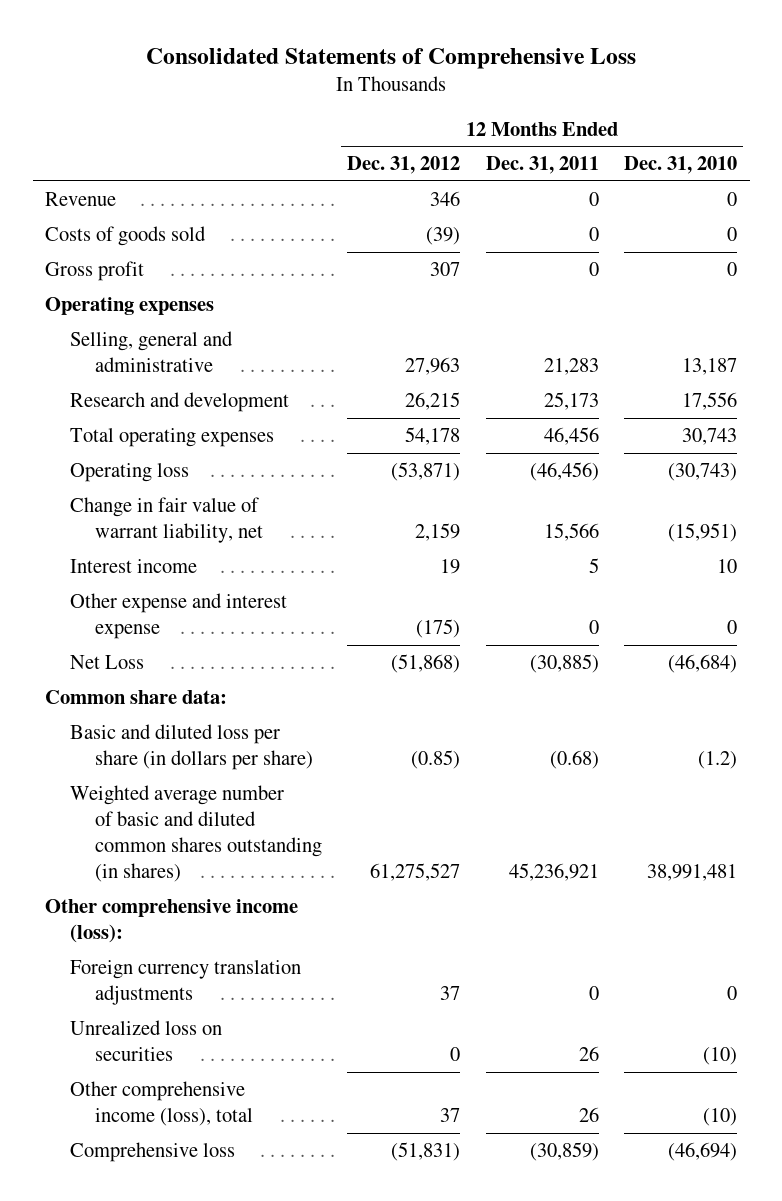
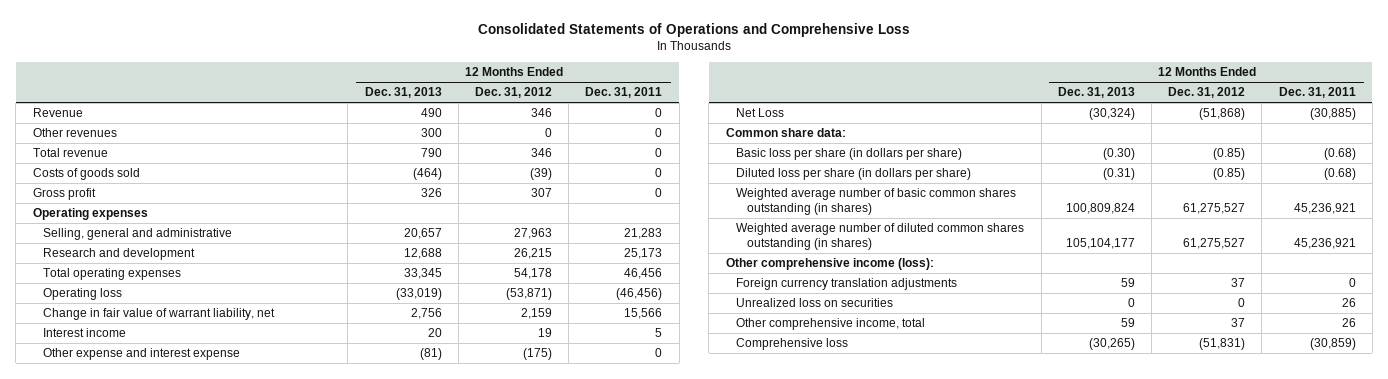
- Consolidated Statements of Comprehensive Loss
+ Consolidated Statements of Operations and Comprehensive Loss
- | 12 Months Ended Dec. 31, 2012 | 12 Months Ended Dec. 31, 2011 | 12 Months Ended Dec. 31, 2010
+ | 12 Months Ended Dec. 31, 2013 | 12 Months Ended Dec. 31, 2012 | 12 Months Ended Dec. 31, 2011
+ Other revenues | 300 | 0 | 0
+ Total revenue | 790 | 346 | 0
- Basic and diluted loss per share (in dollars per share) | (0.85) | (0.68) | (1.2)
- Weighted average number of basic and diluted common shares outstanding (in shares) | 61,275,527 | 45,236,921 | 38,991,481
+ Basic loss per share (in dollars per share) | (0.30) | (0.85) | (0.68)
+ Diluted loss per share (in dollars per share) | (0.31) | (0.85) | (0.68)
+ Weighted average number of basic common shares outstanding (in shares) | 100,809,824 | 61,275,527 | 45,236,921
+ Weighted average number of diluted common shares outstanding (in shares) | 105,104,177 | 61,275,527 | 45,236,921
- Other comprehensive income (loss), total | 37 | 26 | (10)
+ Other comprehensive income, total | 59 | 37 | 26

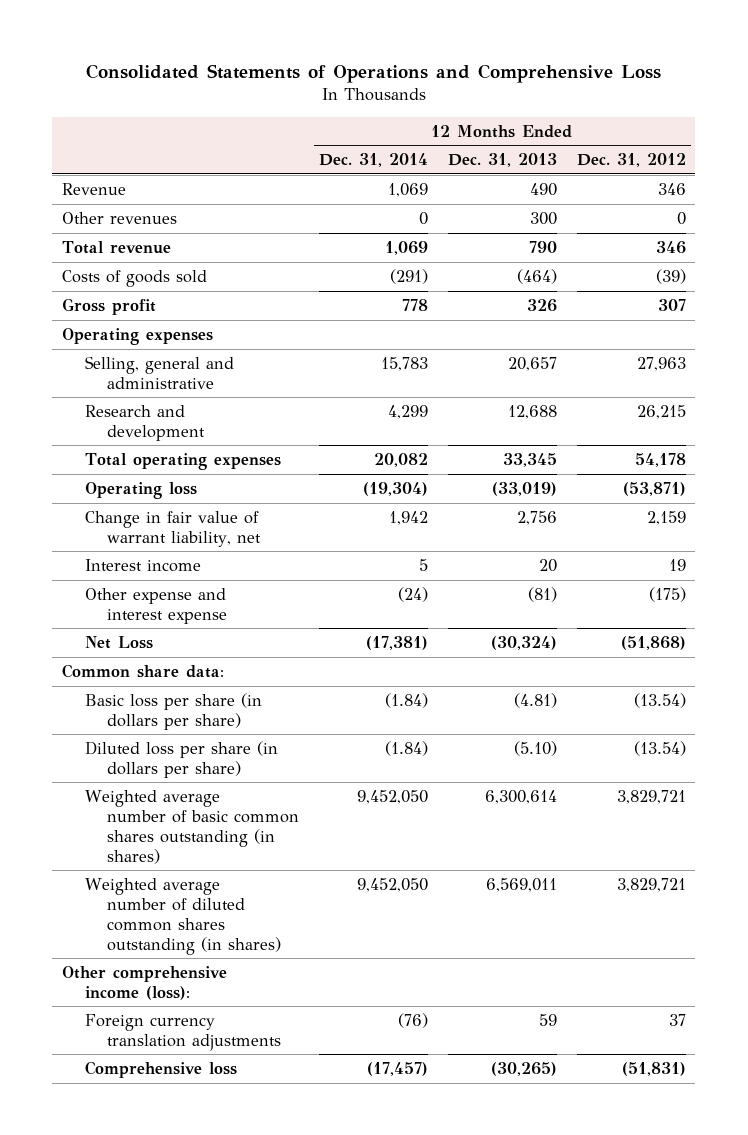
- | 12 Months Ended Dec. 31, 2013 | 12 Months Ended Dec. 31, 2012 | 12 Months Ended Dec. 31, 2011
+ | 12 Months Ended Dec. 31, 2014 | 12 Months Ended Dec. 31, 2013 | 12 Months Ended Dec. 31, 2012
- Basic loss per share (in dollars per share) | (0.30) | (0.85) | (0.68)
- Diluted loss per share (in dollars per share) | (0.31) | (0.85) | (0.68)
- Weighted average number of basic common shares outstanding (in shares) | 100,809,824 | 61,275,527 | 45,236,921
- Weighted average number of diluted common shares outstanding (in shares) | 105,104,177 | 61,275,527 | 45,236,921
+ Basic loss per share (in dollars per share) | (1.84) | (4.81) | (13.54)
+ Diluted loss per share (in dollars per share) | (1.84) | (5.10) | (13.54)
+ Weighted average number of basic common shares outstanding (in shares) | 9,452,050 | 6,300,614 | 3,829,721
+ Weighted average number of diluted common shares outstanding (in shares) | 9,452,050 | 6,569,011 | 3,829,721
- Unrealized loss on securities | 0 | 0 | 26
- Other comprehensive income, total | 59 | 37 | 26

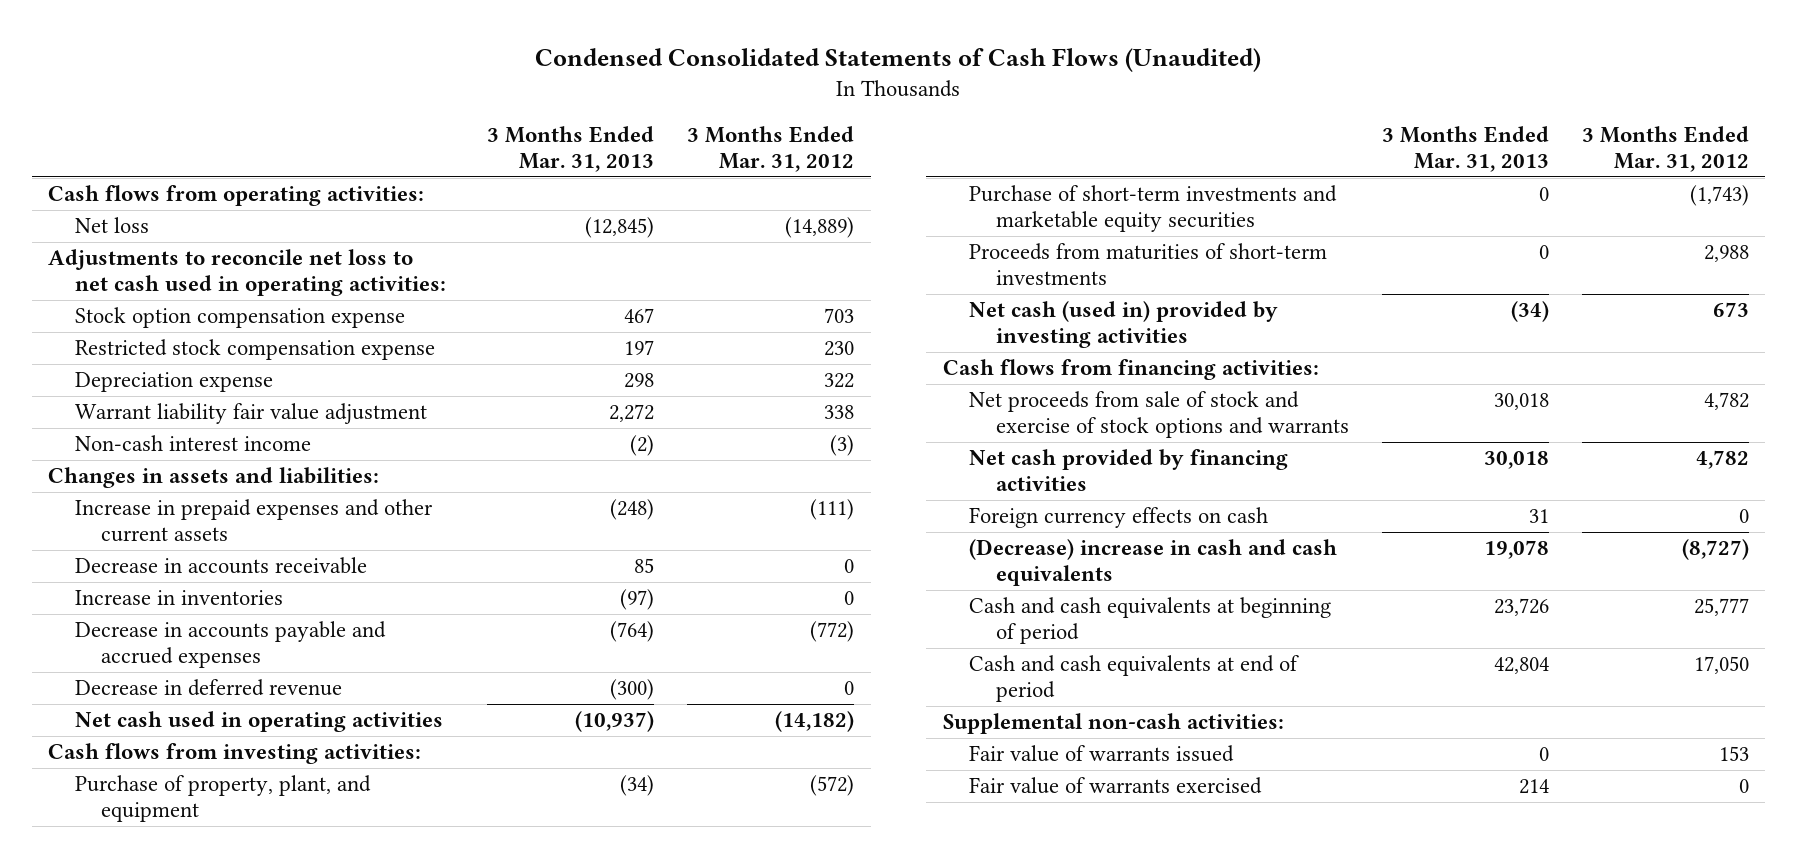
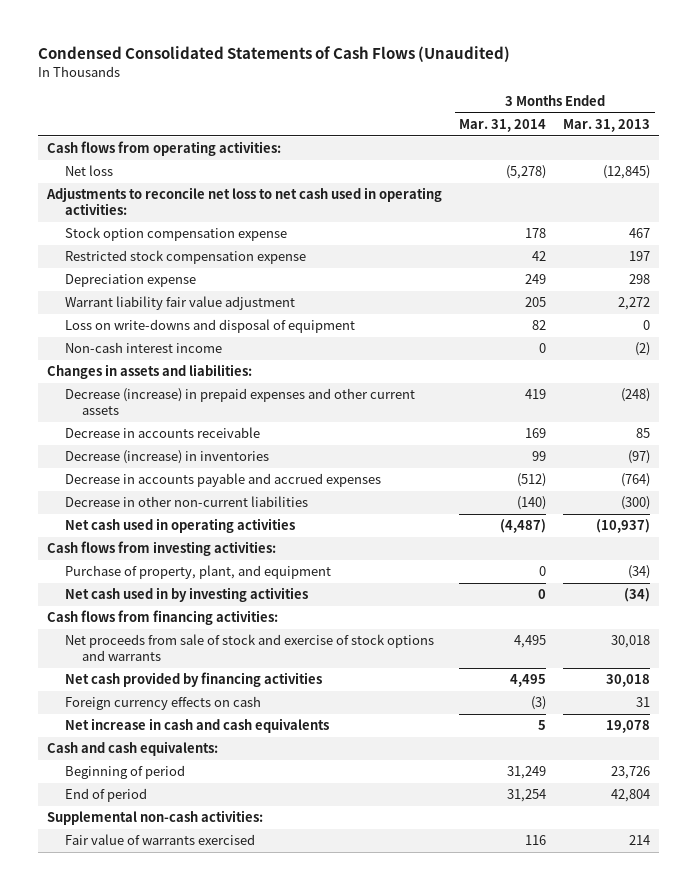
- | 3 Months Ended Mar. 31, 2013 | 3 Months Ended Mar. 31, 2012
+ | 3 Months Ended Mar. 31, 2014 | 3 Months Ended Mar. 31, 2013
+ Loss on write-downs and disposal of equipment | 82 | 0
- Increase in prepaid expenses and other current assets | (248) | (111)
+ Decrease (increase) in prepaid expenses and other current assets | 419 | (248)
- Increase in inventories | (97) | 0
+ Decrease (increase) in inventories | 99 | (97)
- Decrease in deferred revenue | (300) | 0
+ Decrease in other non-current liabilities | (140) | (300)
- Purchase of short-term investments and marketable equity securities | 0 | (1,743)
- Proceeds from maturities of short-term investments | 0 | 2,988
- Net cash (used in) provided by investing activities | (34) | 673
+ Net cash used in by investing activities | 0 | (34)
- (Decrease) increase in cash and cash equivalents | 19,078 | (8,727)
- Cash and cash equivalents at beginning of period | 23,726 | 25,777
- Cash and cash equivalents at end of period | 42,804 | 17,050
+ Net increase in cash and cash equivalents | 5 | 19,078
+ Cash and cash equivalents:
+ Beginning of period | 31,249 | 23,726
+ End of period | 31,254 | 42,804
- Fair value of warrants issued | 0 | 153

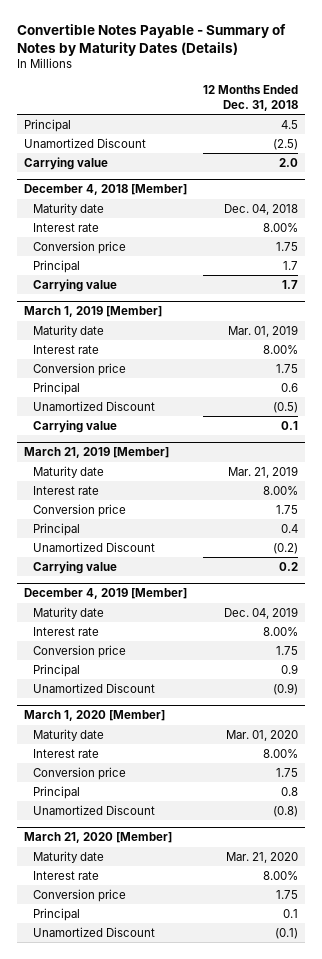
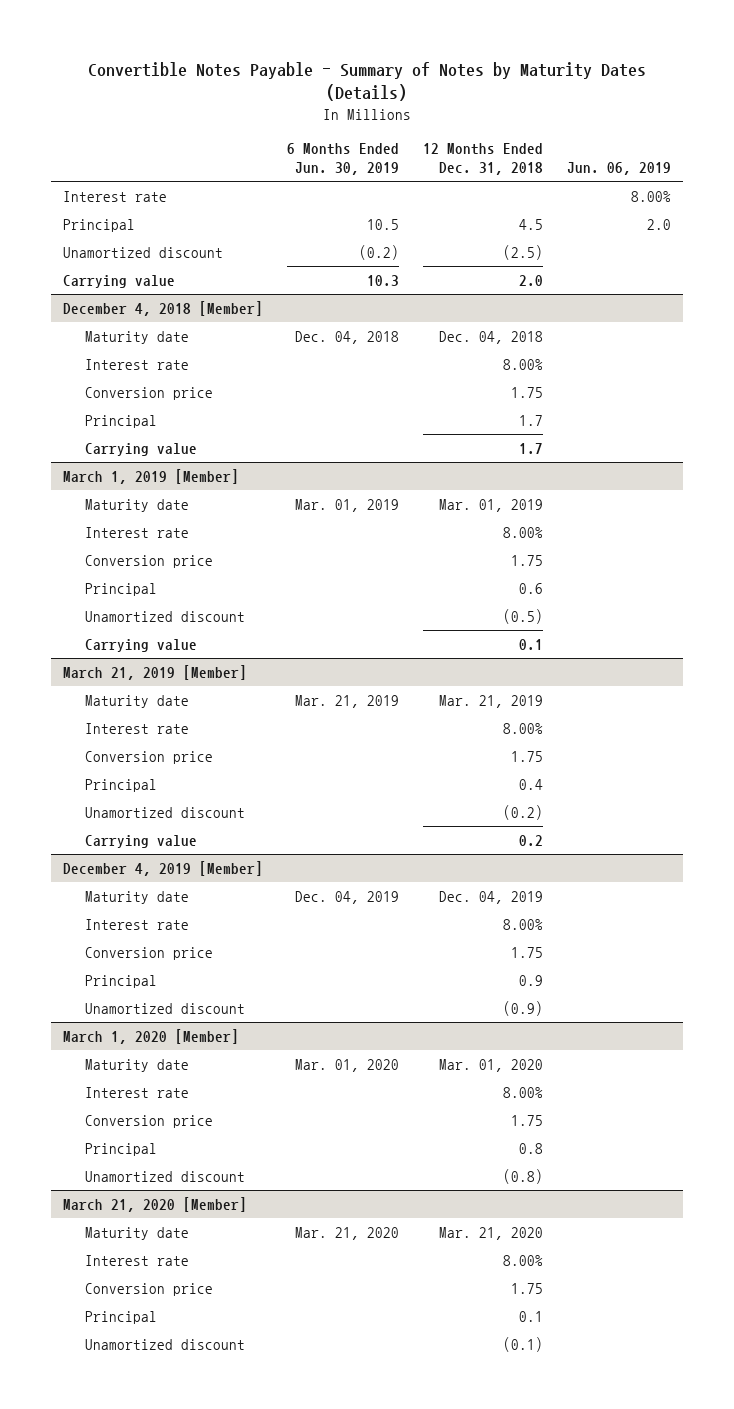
- | 12 Months Ended Dec. 31, 2018
+ | 6 Months Ended Jun. 30, 2019 | 12 Months Ended Dec. 31, 2018 | Jun. 06, 2019
+ Interest rate | | | 8.00%
- Unamortized Discount | (2.5)
+ Unamortized discount | (0.2) | (2.5) |
@ March 1, 2019 [Member]
- Unamortized Discount | (0.5)
+ Unamortized discount | | (0.5) |
@ March 21, 2019 [Member]
- Unamortized Discount | (0.2)
+ Unamortized discount | | (0.2) |
@ December 4, 2019 [Member]
- Unamortized Discount | (0.9)
+ Unamortized discount | | (0.9) |
@ March 1, 2020 [Member]
- Unamortized Discount | (0.8)
+ Unamortized discount | | (0.8) |
@ March 21, 2020 [Member]
- Unamortized Discount | (0.1)
+ Unamortized discount | | (0.1) |

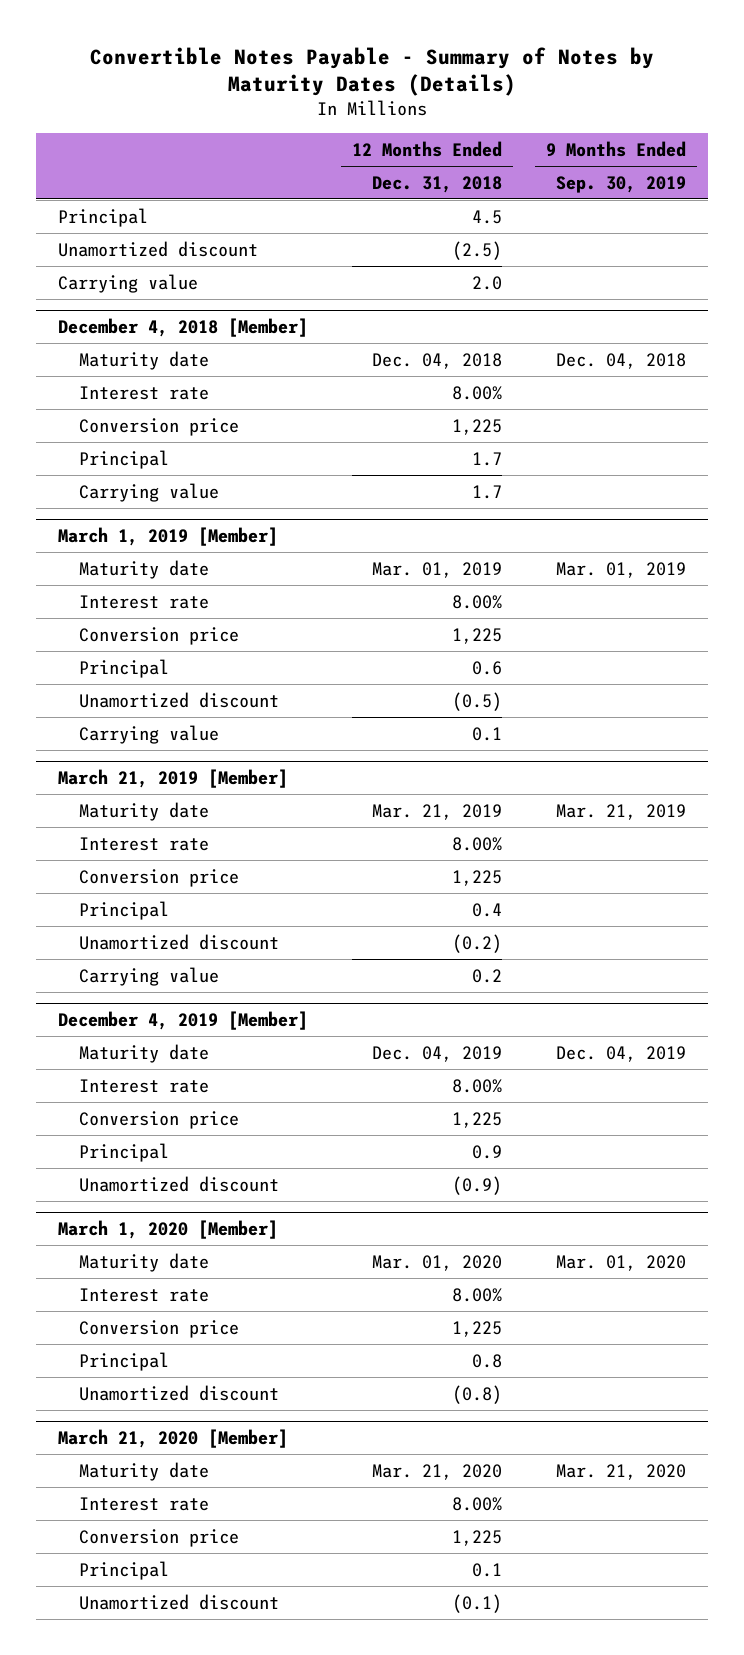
- | 6 Months Ended Jun. 30, 2019 | 12 Months Ended Dec. 31, 2018 | Jun. 06, 2019
+ | 12 Months Ended Dec. 31, 2018 | 9 Months Ended Sep. 30, 2019
- Interest rate | | | 8.00%
@ December 4, 2018 [Member]
- Conversion price | | 1.75 |
+ Conversion price | 1,225 |
@ March 1, 2019 [Member]
- Conversion price | | 1.75 |
+ Conversion price | 1,225 |
@ March 21, 2019 [Member]
- Conversion price | | 1.75 |
+ Conversion price | 1,225 |
@ December 4, 2019 [Member]
- Conversion price | | 1.75 |
+ Conversion price | 1,225 |
@ March 1, 2020 [Member]
- Conversion price | | 1.75 |
+ Conversion price | 1,225 |
@ March 21, 2020 [Member]
- Conversion price | | 1.75 |
+ Conversion price | 1,225 |

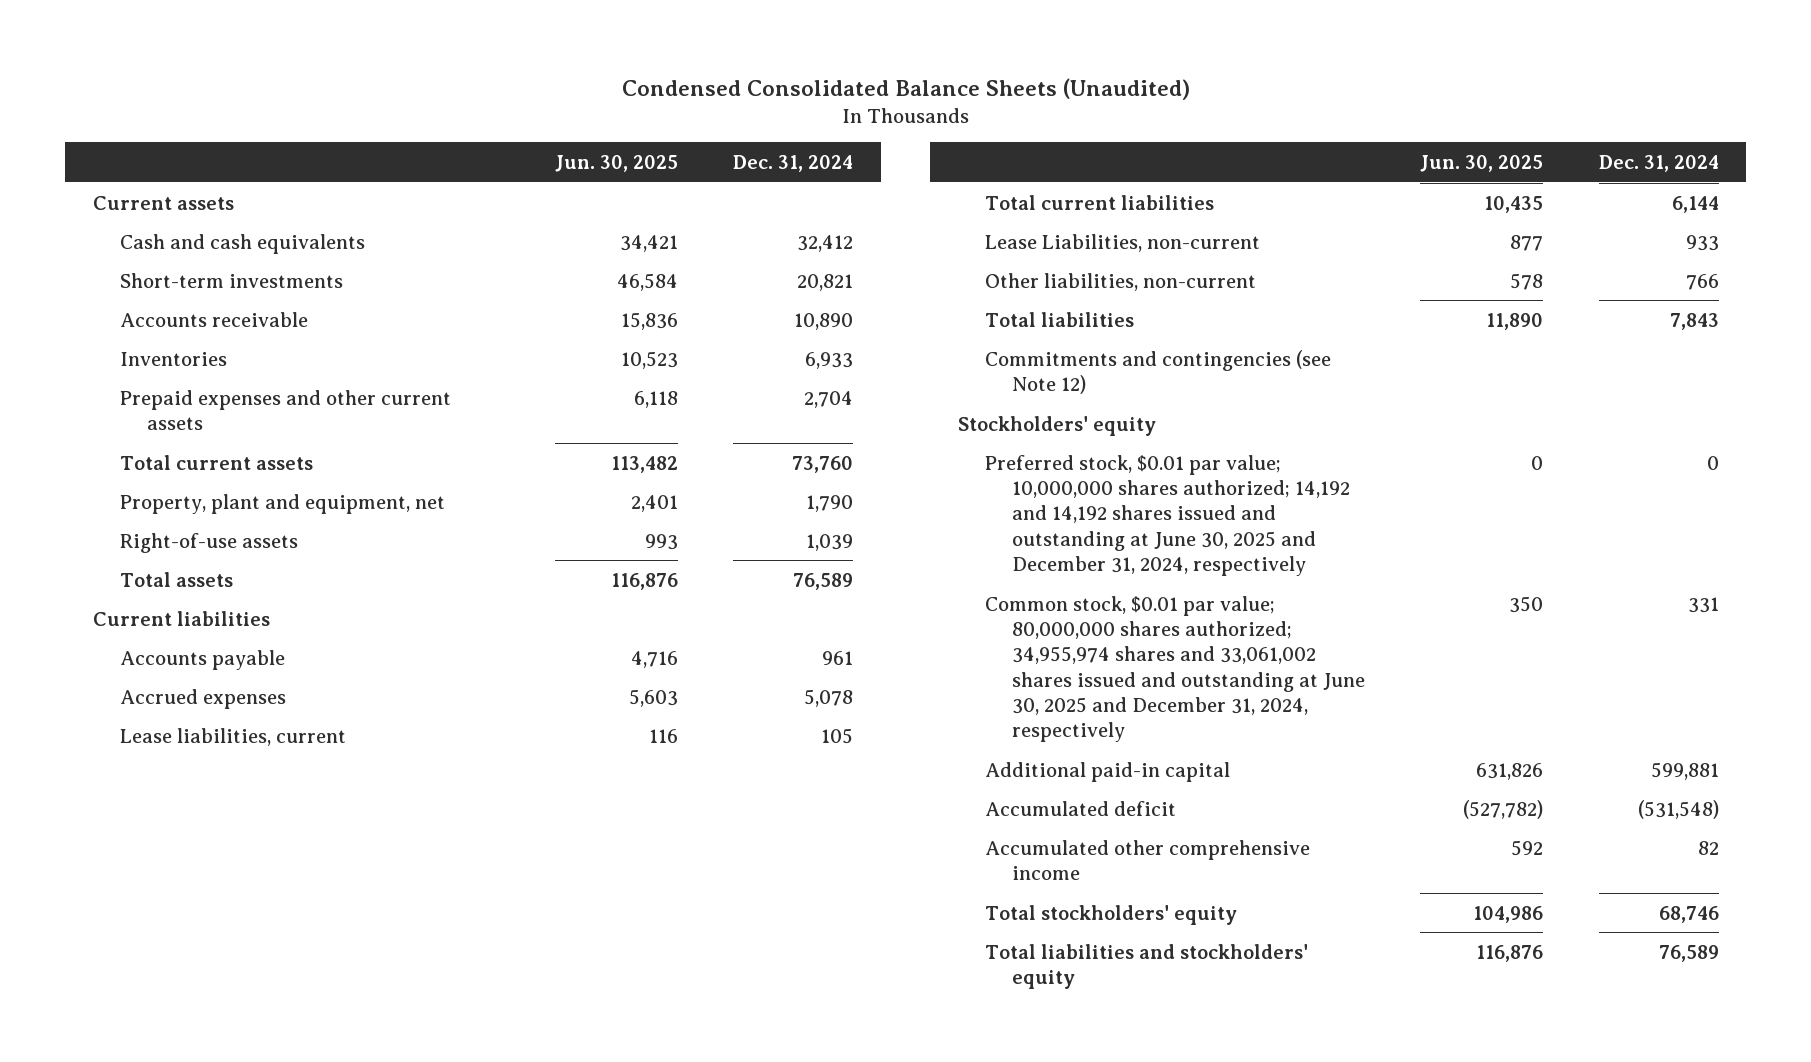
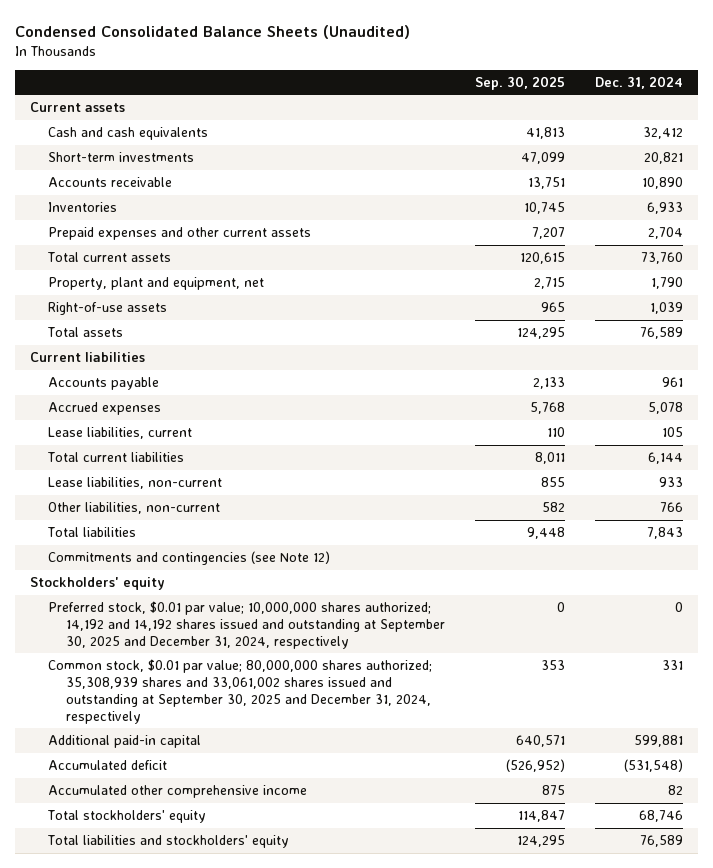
- | Jun. 30, 2025 | Dec. 31, 2024
+ | Sep. 30, 2025 | Dec. 31, 2024
- Lease Liabilities, non-current | 877 | 933
+ Lease liabilities, non-current | 855 | 933
- Preferred stock, $0.01 par value; 10,000,000 shares authorized; 14,192 and 14,192 shares issued and outstanding at June 30, 2025 and December 31, 2024, respectively | 0 | 0
- Common stock, $0.01 par value; 80,000,000 shares authorized; 34,955,974 shares and 33,061,002 shares issued and outstanding at June 30, 2025 and December 31, 2024, respectively | 350 | 331
+ Preferred stock, $0.01 par value; 10,000,000 shares authorized; 14,192 and 14,192 shares issued and outstanding at September 30, 2025 and December 31, 2024, respectively | 0 | 0
+ Common stock, $0.01 par value; 80,000,000 shares authorized; 35,308,939 shares and 33,061,002 shares issued and outstanding at September 30, 2025 and December 31, 2024, respectively | 353 | 331

